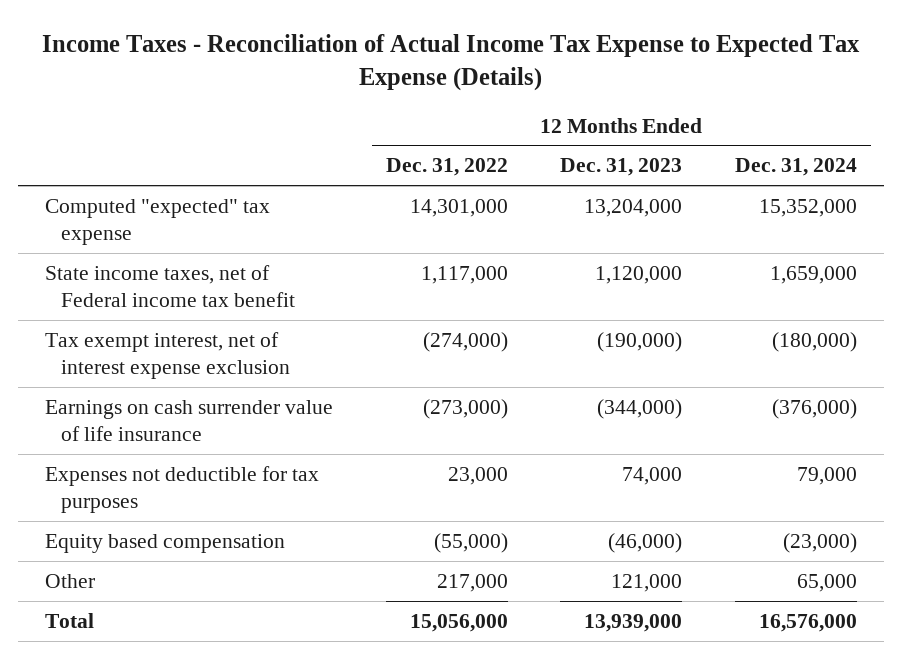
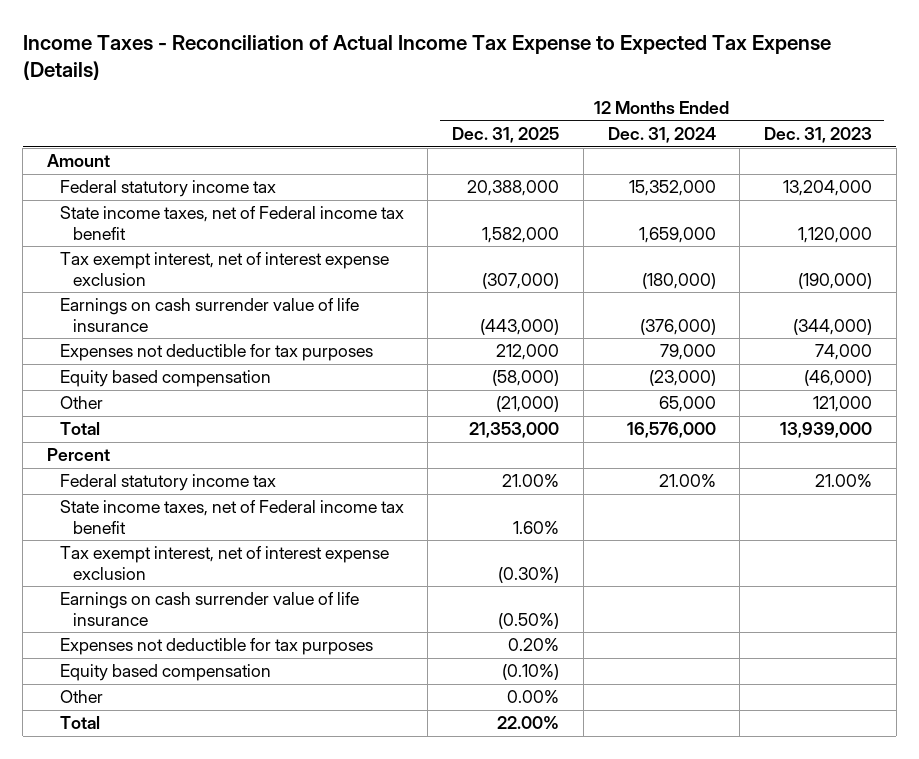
- | 12 Months Ended Dec. 31, 2022 | 12 Months Ended Dec. 31, 2023 | 12 Months Ended Dec. 31, 2024
+ | 12 Months Ended Dec. 31, 2025 | 12 Months Ended Dec. 31, 2024 | 12 Months Ended Dec. 31, 2023
- Computed "expected" tax expense | 14,301,000 | 13,204,000 | 15,352,000
+ Amount
+ Federal statutory income tax | 20,388,000 | 15,352,000 | 13,204,000
+ Percent
+ Federal statutory income tax | 21.00% | 21.00% | 21.00%
+ State income taxes, net of Federal income tax benefit | 1.60% | |
+ Tax exempt interest, net of interest expense exclusion | (0.30%) | |
+ Earnings on cash surrender value of life insurance | (0.50%) | |
+ Expenses not deductible for tax purposes | 0.20% | |
+ Equity based compensation | (0.10%) | |
+ Other | 0.00% | |
+ Total | 22.00% | |

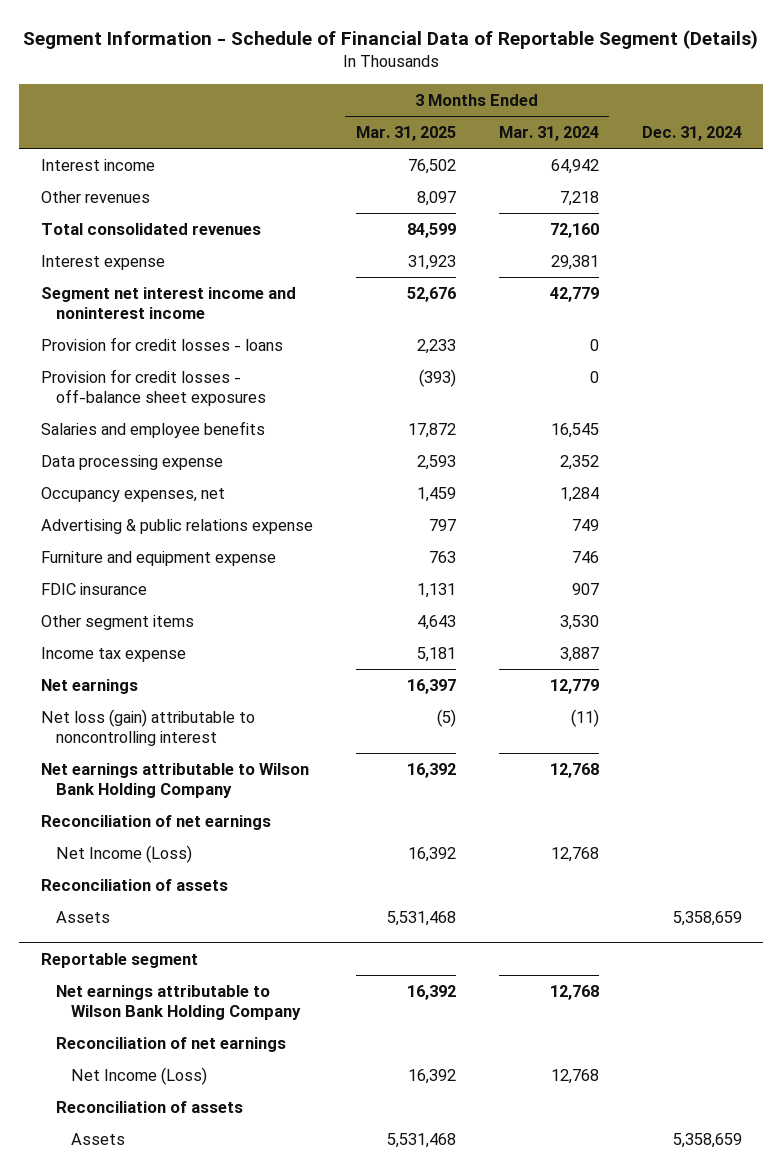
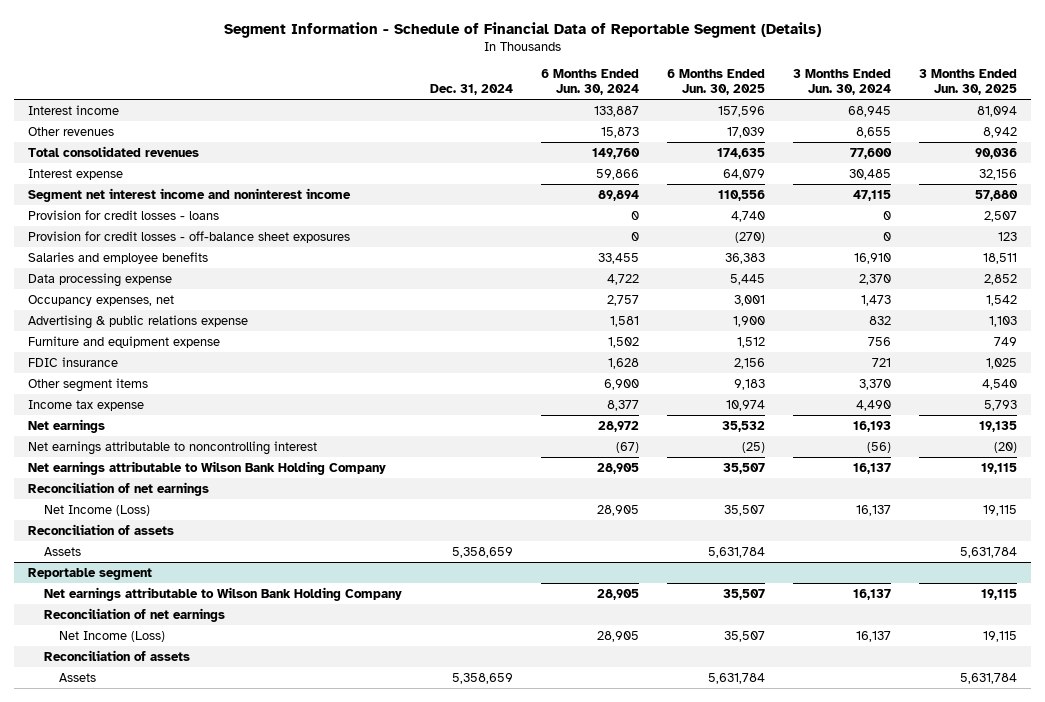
- | 3 Months Ended Mar. 31, 2025 | 3 Months Ended Mar. 31, 2024 | Dec. 31, 2024
+ | Dec. 31, 2024 | 6 Months Ended Jun. 30, 2024 | 6 Months Ended Jun. 30, 2025 | 3 Months Ended Jun. 30, 2024 | 3 Months Ended Jun. 30, 2025
- Net loss (gain) attributable to noncontrolling interest | (5) | (11) |
+ Net earnings attributable to noncontrolling interest | | (67) | (25) | (56) | (20)

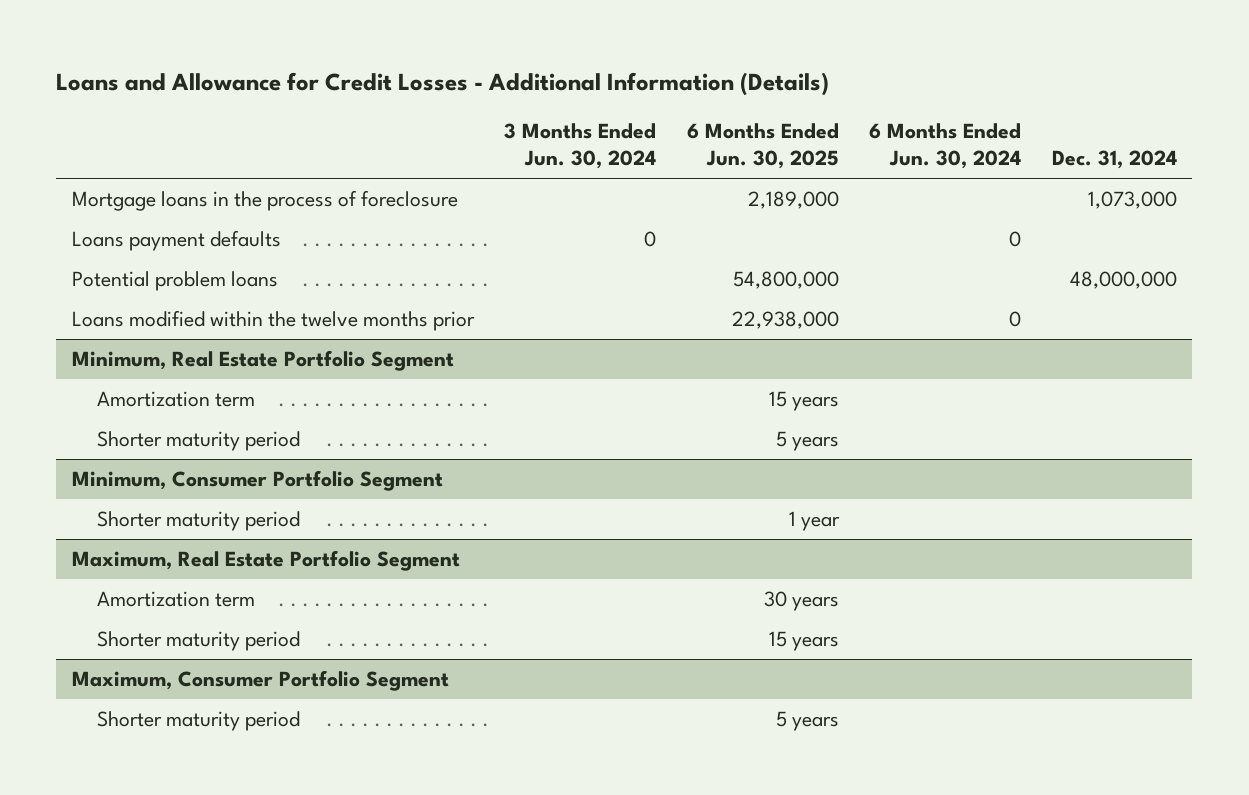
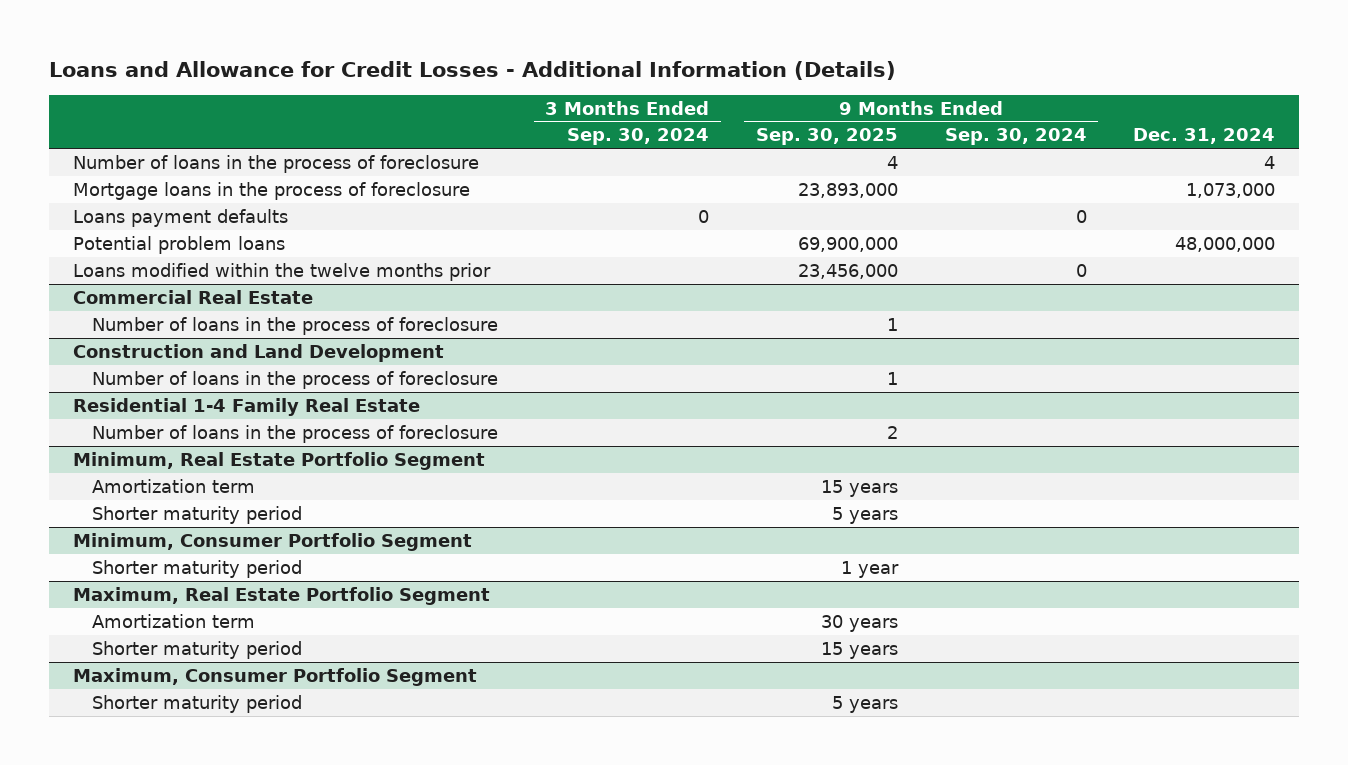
- | 3 Months Ended Jun. 30, 2024 | 6 Months Ended Jun. 30, 2025 | 6 Months Ended Jun. 30, 2024 | Dec. 31, 2024
+ | 3 Months Ended Sep. 30, 2024 | 9 Months Ended Sep. 30, 2025 | 9 Months Ended Sep. 30, 2024 | Dec. 31, 2024
+ Number of loans in the process of foreclosure | | 4 | | 4
+ Commercial Real Estate
+ Number of loans in the process of foreclosure | | 1 | |
+ Construction and Land Development
+ Number of loans in the process of foreclosure | | 1 | |
+ Residential 1-4 Family Real Estate
+ Number of loans in the process of foreclosure | | 2 | |

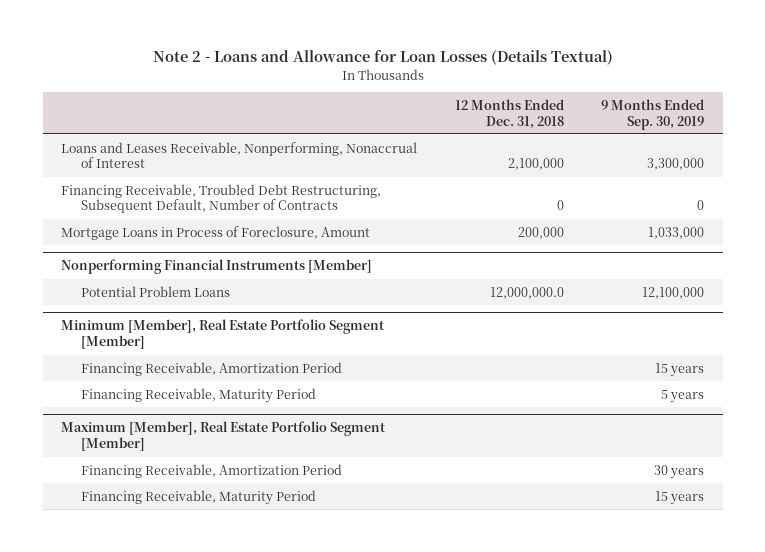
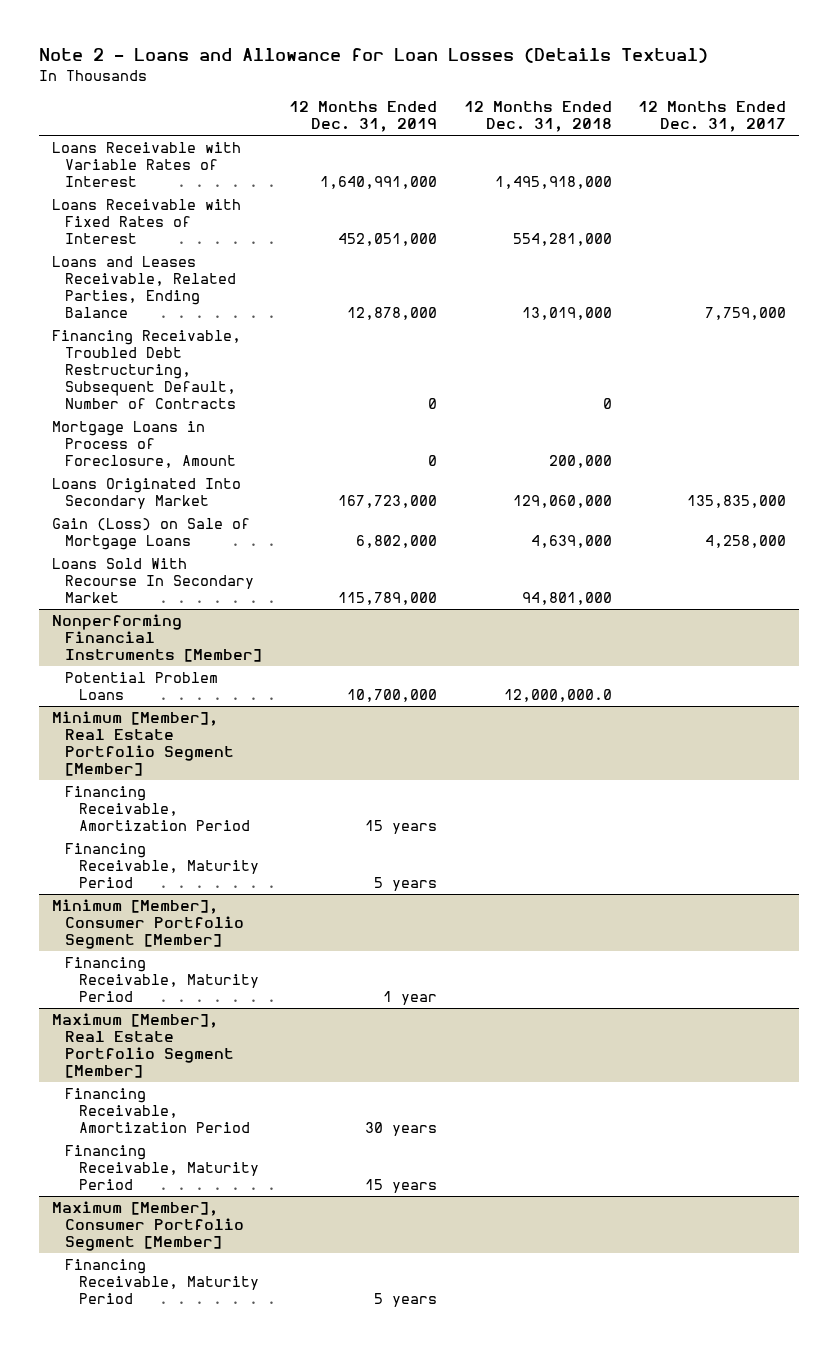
- | 12 Months Ended Dec. 31, 2018 | 9 Months Ended Sep. 30, 2019
+ | 12 Months Ended Dec. 31, 2019 | 12 Months Ended Dec. 31, 2018 | 12 Months Ended Dec. 31, 2017
- Loans and Leases Receivable, Nonperforming, Nonaccrual of Interest | 2,100,000 | 3,300,000
+ Loans Receivable with Variable Rates of Interest | 1,640,991,000 | 1,495,918,000 |
+ Loans Receivable with Fixed Rates of Interest | 452,051,000 | 554,281,000 |
+ Loans and Leases Receivable, Related Parties, Ending Balance | 12,878,000 | 13,019,000 | 7,759,000
+ Loans Originated Into Secondary Market | 167,723,000 | 129,060,000 | 135,835,000
+ Gain (Loss) on Sale of Mortgage Loans | 6,802,000 | 4,639,000 | 4,258,000
+ Loans Sold With Recourse In Secondary Market | 115,789,000 | 94,801,000 |
+ Minimum [Member], Consumer Portfolio Segment [Member]
+ Financing Receivable, Maturity Period | 1 year | |
+ Maximum [Member], Consumer Portfolio Segment [Member]
+ Financing Receivable, Maturity Period | 5 years | |

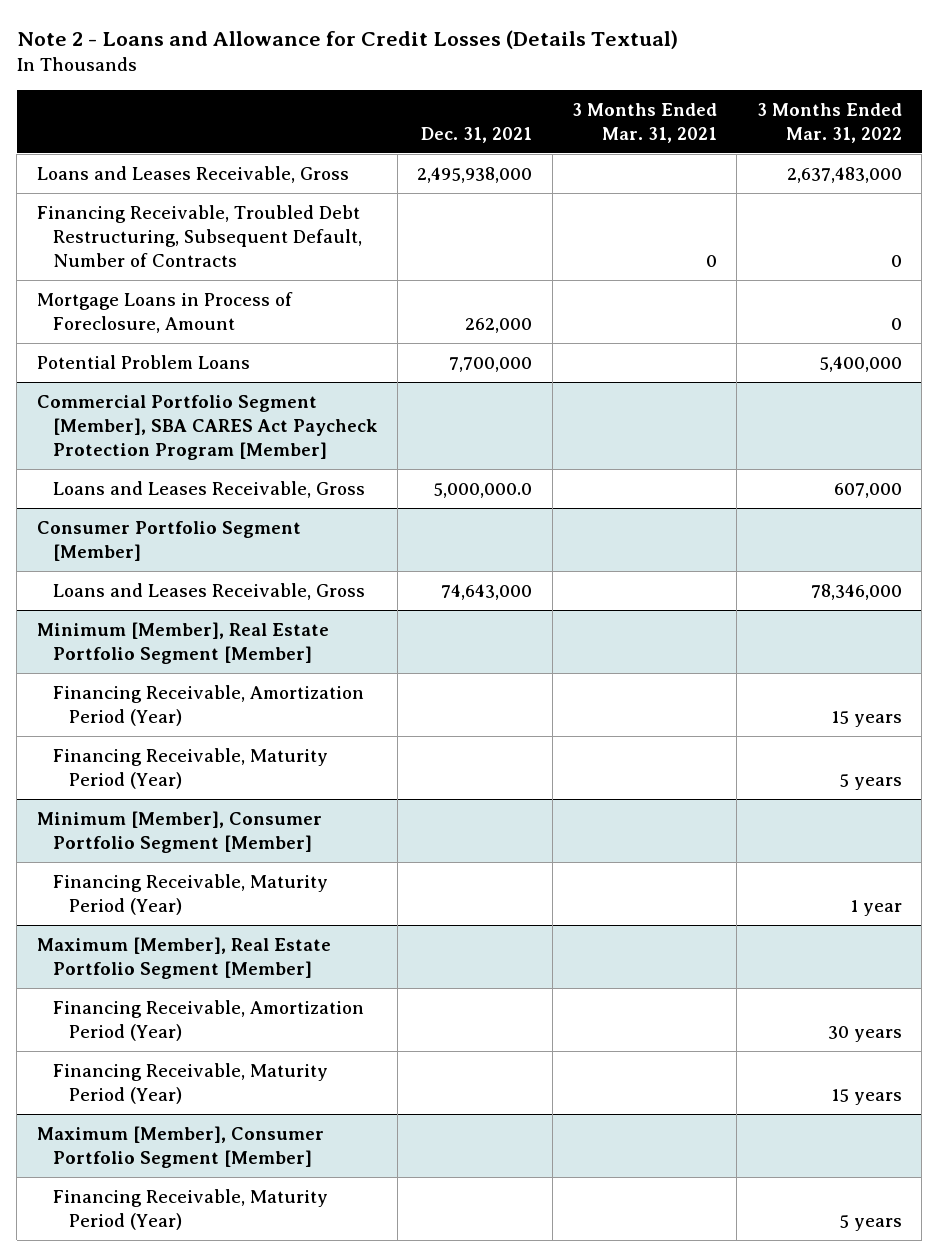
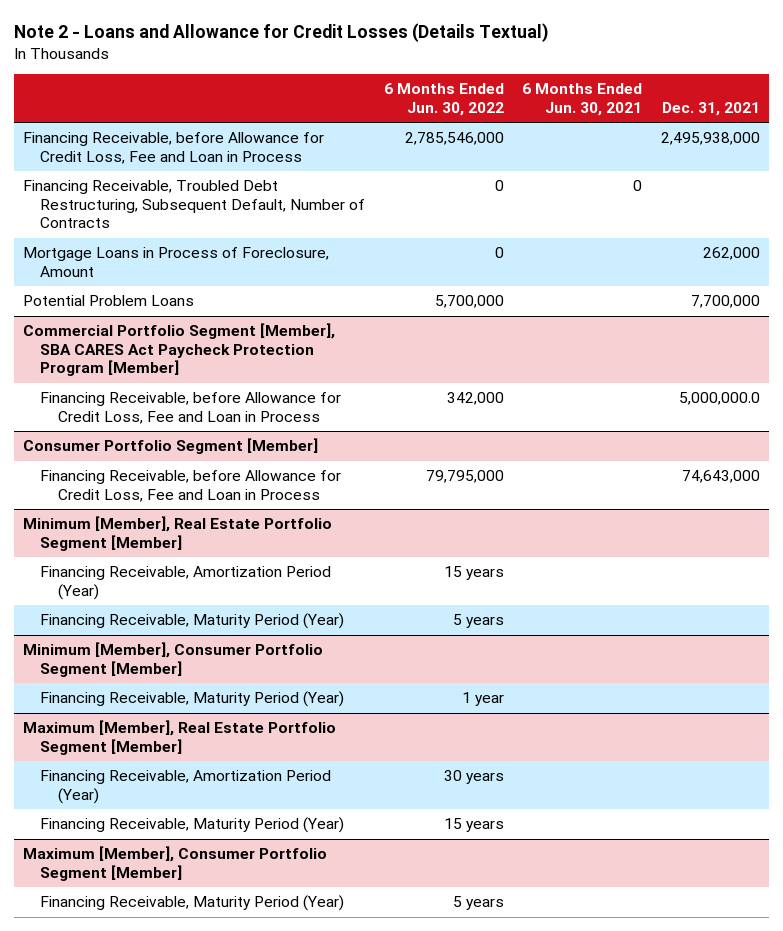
- | Dec. 31, 2021 | 3 Months Ended Mar. 31, 2021 | 3 Months Ended Mar. 31, 2022
+ | 6 Months Ended Jun. 30, 2022 | 6 Months Ended Jun. 30, 2021 | Dec. 31, 2021
- Loans and Leases Receivable, Gross | 2,495,938,000 | | 2,637,483,000
+ Financing Receivable, before Allowance for Credit Loss, Fee and Loan in Process | 2,785,546,000 | | 2,495,938,000
@ Commercial Portfolio Segment [Member], SBA CARES Act Paycheck Protection Program [Member]
- Loans and Leases Receivable, Gross | 5,000,000.0 | | 607,000
+ Financing Receivable, before Allowance for Credit Loss, Fee and Loan in Process | 342,000 | | 5,000,000.0
@ Consumer Portfolio Segment [Member]
- Loans and Leases Receivable, Gross | 74,643,000 | | 78,346,000
+ Financing Receivable, before Allowance for Credit Loss, Fee and Loan in Process | 79,795,000 | | 74,643,000

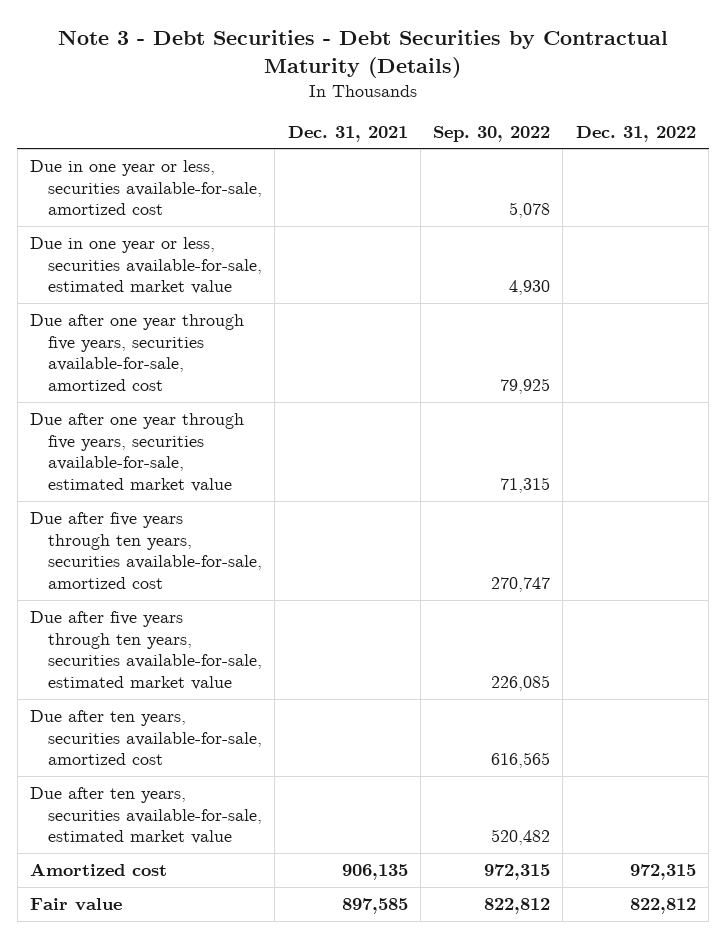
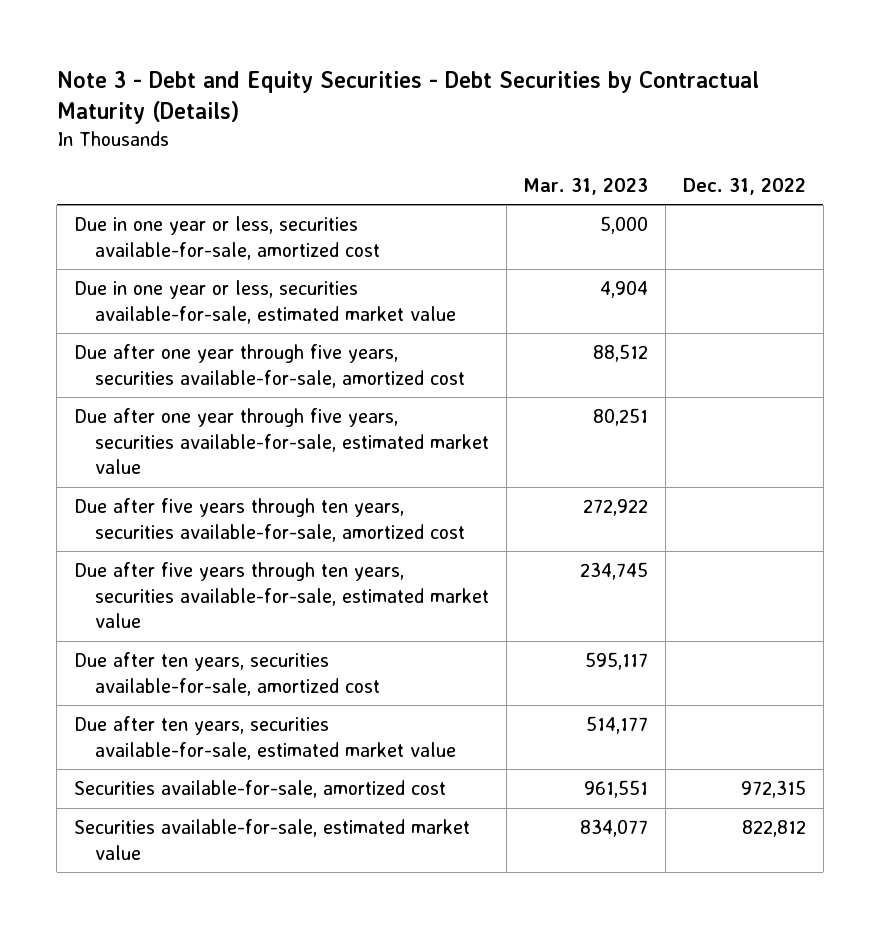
- Note 3 - Debt Securities - Debt Securities by Contractual Maturity (Details)
+ Note 3 - Debt and Equity Securities - Debt Securities by Contractual Maturity (Details)
- | Dec. 31, 2021 | Sep. 30, 2022 | Dec. 31, 2022
+ | Mar. 31, 2023 | Dec. 31, 2022
- Amortized cost | 906,135 | 972,315 | 972,315
- Fair value | 897,585 | 822,812 | 822,812
+ Securities available-for-sale, amortized cost | 961,551 | 972,315
+ Securities available-for-sale, estimated market value | 834,077 | 822,812

